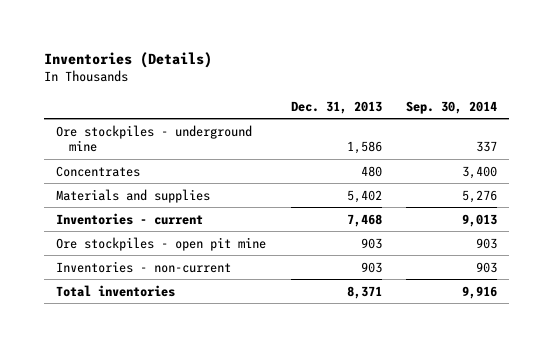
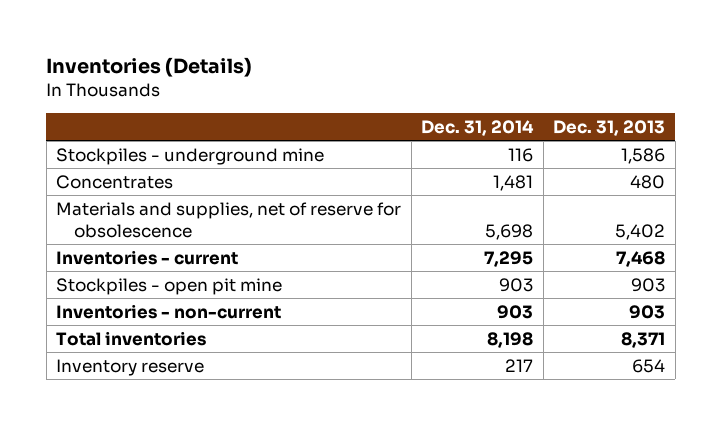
- | Dec. 31, 2013 | Sep. 30, 2014
+ | Dec. 31, 2014 | Dec. 31, 2013
- Ore stockpiles - underground mine | 1,586 | 337
+ Stockpiles - underground mine | 116 | 1,586
- Materials and supplies | 5,402 | 5,276
+ Materials and supplies, net of reserve for obsolescence | 5,698 | 5,402
- Ore stockpiles - open pit mine | 903 | 903
+ Stockpiles - open pit mine | 903 | 903
+ Inventory reserve | 217 | 654

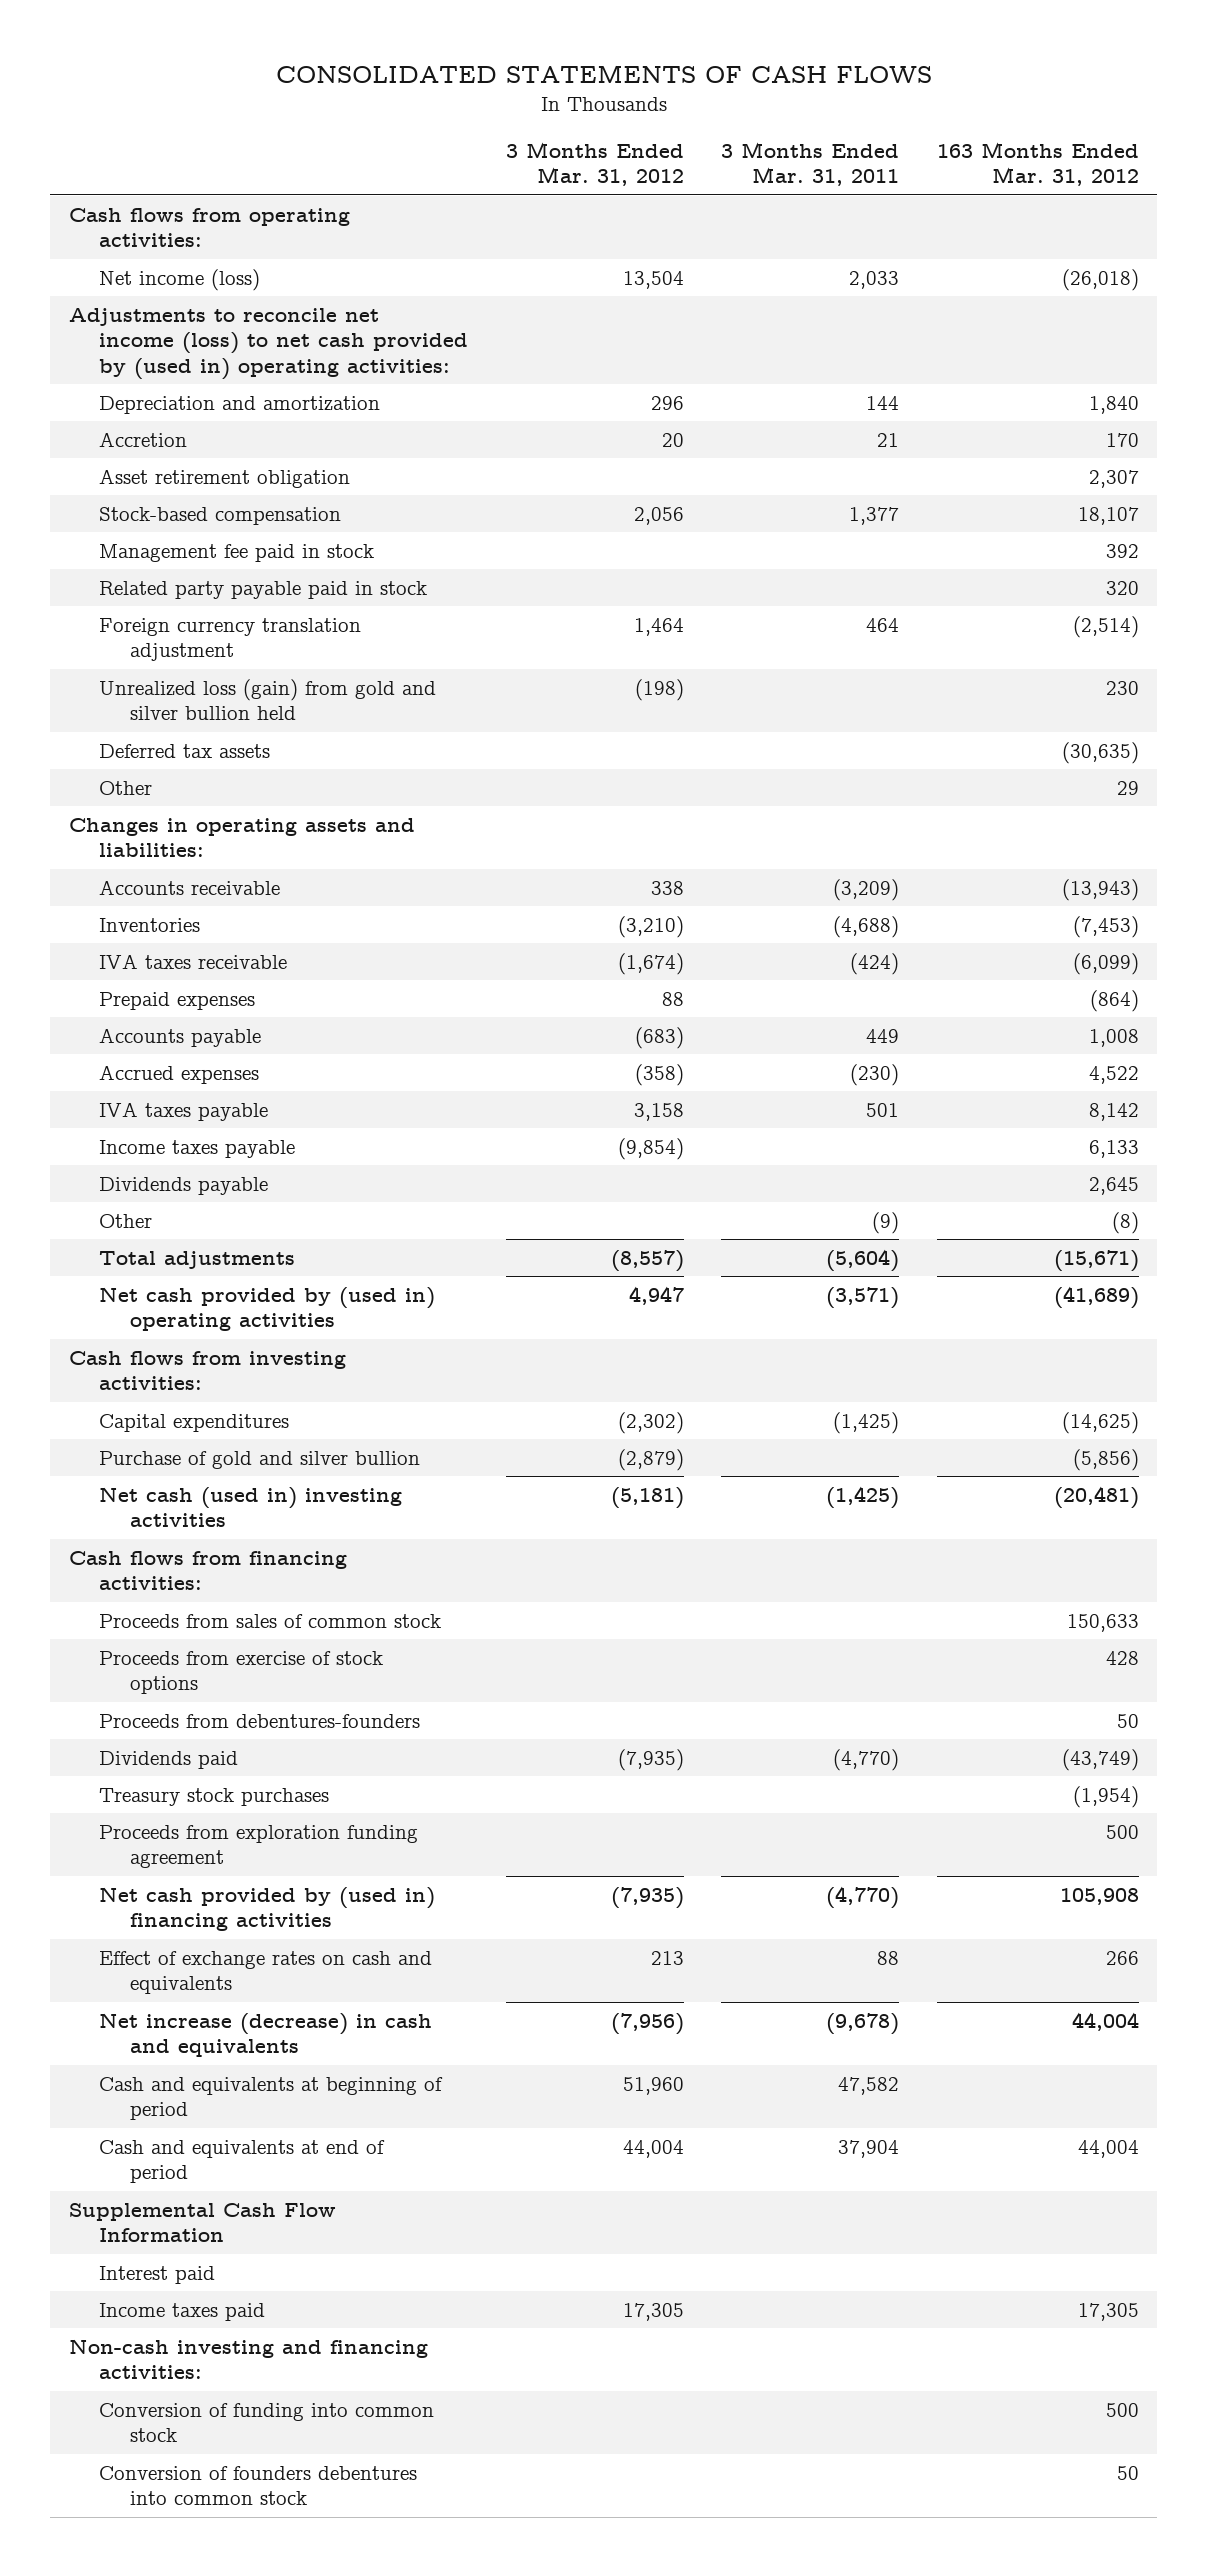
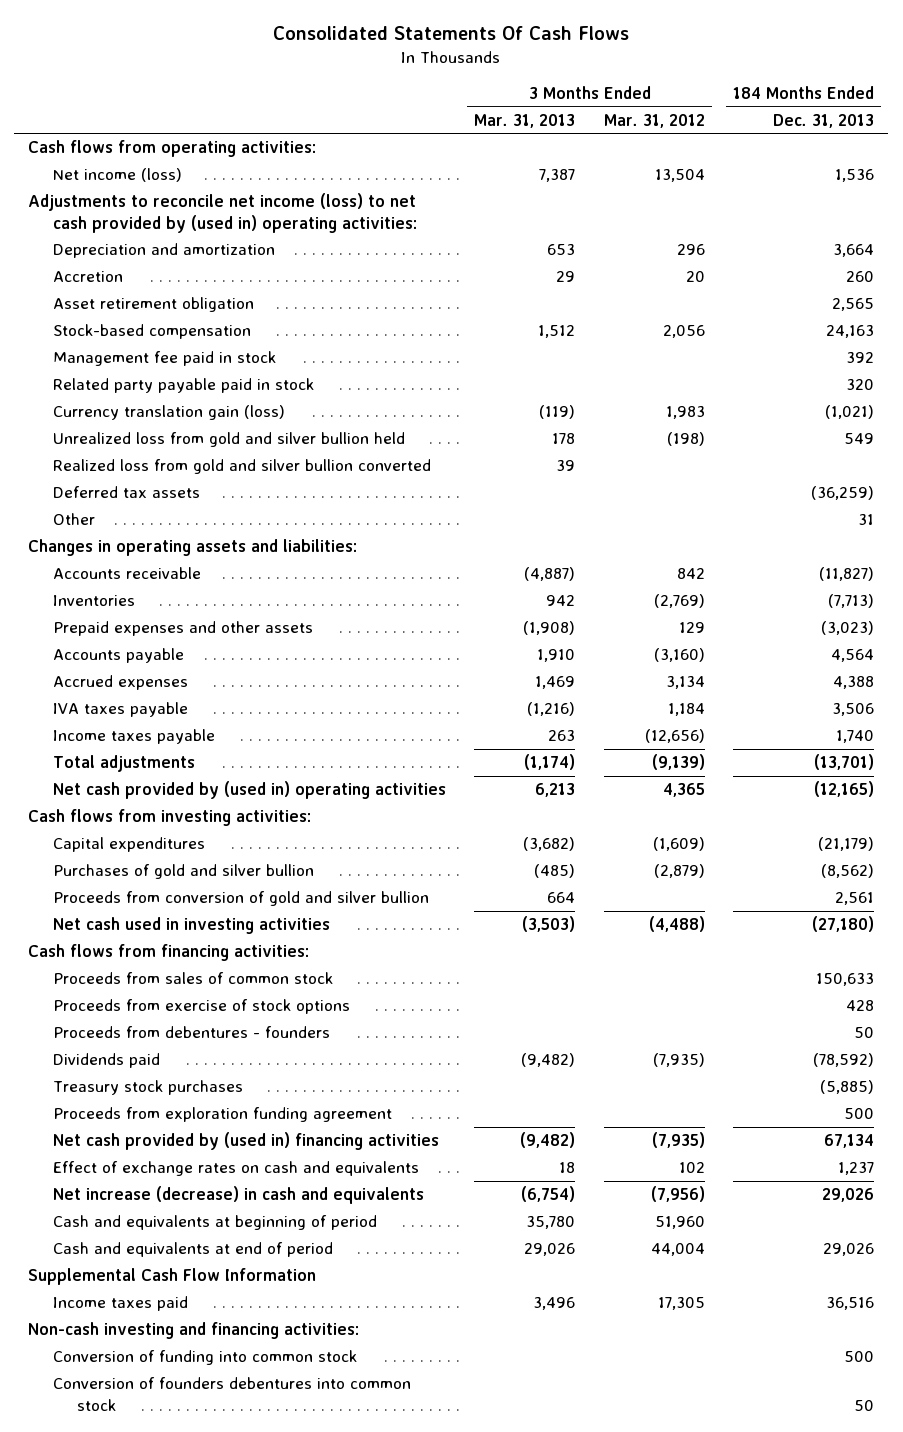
- CONSOLIDATED STATEMENTS OF CASH FLOWS
+ Consolidated Statements Of Cash Flows
- | 3 Months Ended Mar. 31, 2012 | 3 Months Ended Mar. 31, 2011 | 163 Months Ended Mar. 31, 2012
+ | 3 Months Ended Mar. 31, 2013 | 3 Months Ended Mar. 31, 2012 | 184 Months Ended Dec. 31, 2013
- Foreign currency translation adjustment | 1,464 | 464 | (2,514)
- Unrealized loss (gain) from gold and silver bullion held | (198) | | 230
+ Currency translation gain (loss) | (119) | 1,983 | (1,021)
+ Unrealized loss from gold and silver bullion held | 178 | (198) | 549
+ Realized loss from gold and silver bullion converted | 39 | |
- Accounts receivable | 338 | (3,209) | (13,943)
- Inventories | (3,210) | (4,688) | (7,453)
- IVA taxes receivable | (1,674) | (424) | (6,099)
- Prepaid expenses | 88 | | (864)
- Accounts payable | (683) | 449 | 1,008
- Accrued expenses | (358) | (230) | 4,522
- IVA taxes payable | 3,158 | 501 | 8,142
- Income taxes payable | (9,854) | | 6,133
- Dividends payable | | | 2,645
- Other | | (9) | (8)
- Total adjustments | (8,557) | (5,604) | (15,671)
- Net cash provided by (used in) operating activities | 4,947 | (3,571) | (41,689)
+ Accounts receivable | (4,887) | 842 | (11,827)
+ Inventories | 942 | (2,769) | (7,713)
+ Prepaid expenses and other assets | (1,908) | 129 | (3,023)
+ Accounts payable | 1,910 | (3,160) | 4,564
+ Accrued expenses | 1,469 | 3,134 | 4,388
+ IVA taxes payable | (1,216) | 1,184 | 3,506
+ Income taxes payable | 263 | (12,656) | 1,740
+ Total adjustments | (1,174) | (9,139) | (13,701)
+ Net cash provided by (used in) operating activities | 6,213 | 4,365 | (12,165)
- Capital expenditures | (2,302) | (1,425) | (14,625)
- Purchase of gold and silver bullion | (2,879) | | (5,856)
- Net cash (used in) investing activities | (5,181) | (1,425) | (20,481)
+ Capital expenditures | (3,682) | (1,609) | (21,179)
+ Purchases of gold and silver bullion | (485) | (2,879) | (8,562)
+ Proceeds from conversion of gold and silver bullion | 664 | | 2,561
+ Net cash used in investing activities | (3,503) | (4,488) | (27,180)
- Proceeds from debentures-founders | | | 50
+ Proceeds from debentures - founders | | | 50
- Effect of exchange rates on cash and equivalents | 213 | 88 | 266
+ Effect of exchange rates on cash and equivalents | 18 | 102 | 1,237
- Interest paid

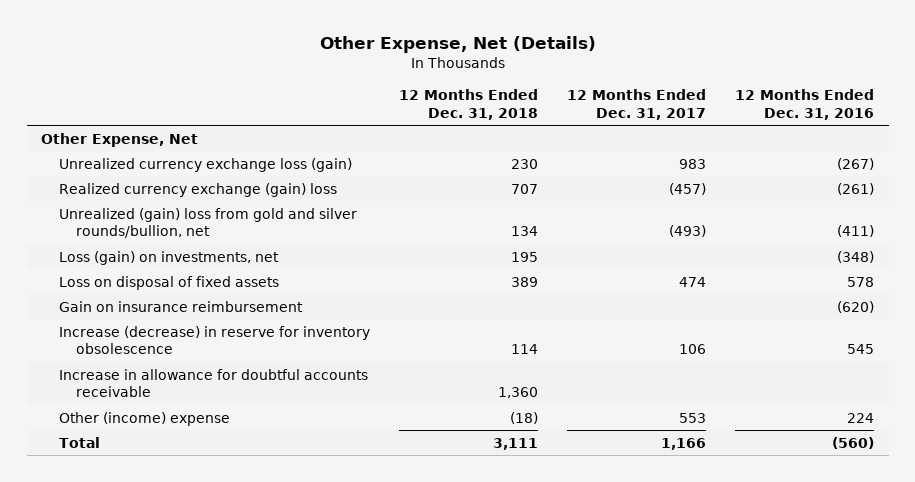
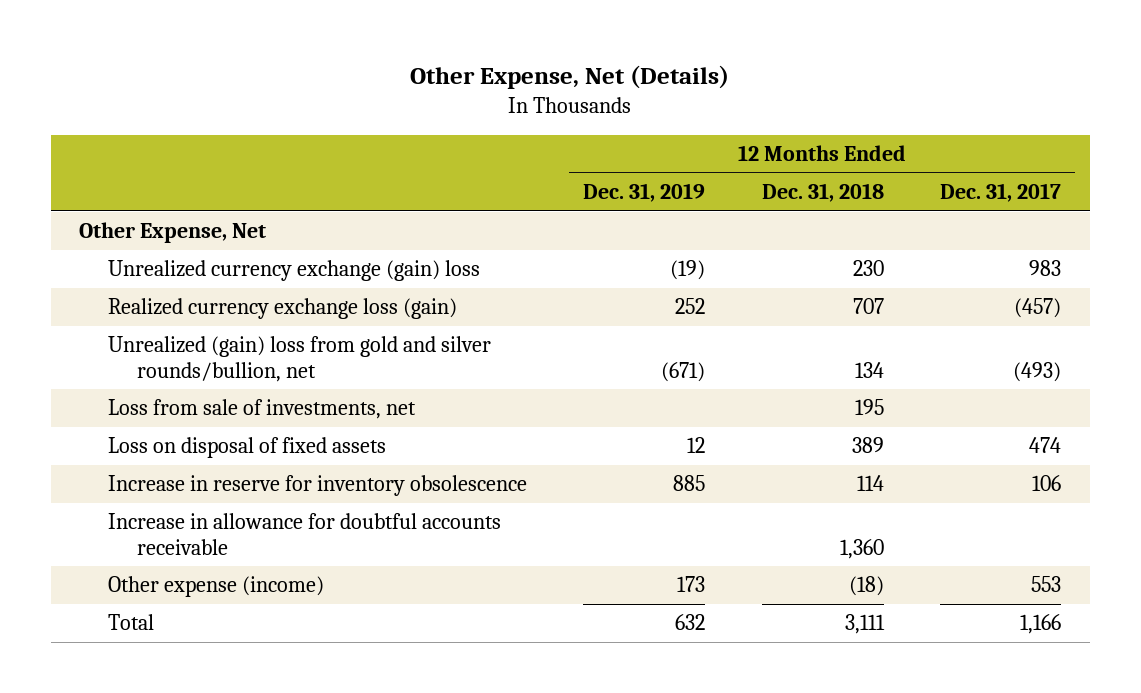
- | 12 Months Ended Dec. 31, 2018 | 12 Months Ended Dec. 31, 2017 | 12 Months Ended Dec. 31, 2016
+ | 12 Months Ended Dec. 31, 2019 | 12 Months Ended Dec. 31, 2018 | 12 Months Ended Dec. 31, 2017
- Unrealized currency exchange loss (gain) | 230 | 983 | (267)
- Realized currency exchange (gain) loss | 707 | (457) | (261)
+ Unrealized currency exchange (gain) loss | (19) | 230 | 983
+ Realized currency exchange loss (gain) | 252 | 707 | (457)
- Loss (gain) on investments, net | 195 | | (348)
+ Loss from sale of investments, net | | 195 |
- Gain on insurance reimbursement | | | (620)
- Increase (decrease) in reserve for inventory obsolescence | 114 | 106 | 545
+ Increase in reserve for inventory obsolescence | 885 | 114 | 106
- Other (income) expense | (18) | 553 | 224
+ Other expense (income) | 173 | (18) | 553

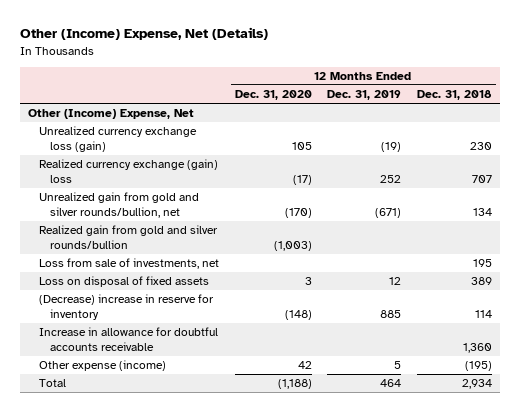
- Other Expense, Net (Details)
+ Other (Income) Expense, Net (Details)
- | 12 Months Ended Dec. 31, 2019 | 12 Months Ended Dec. 31, 2018 | 12 Months Ended Dec. 31, 2017
+ | 12 Months Ended Dec. 31, 2020 | 12 Months Ended Dec. 31, 2019 | 12 Months Ended Dec. 31, 2018
- Other Expense, Net
- Unrealized currency exchange (gain) loss | (19) | 230 | 983
- Realized currency exchange loss (gain) | 252 | 707 | (457)
- Unrealized (gain) loss from gold and silver rounds/bullion, net | (671) | 134 | (493)
+ Other (Income) Expense, Net
+ Unrealized currency exchange loss (gain) | 105 | (19) | 230
+ Realized currency exchange (gain) loss | (17) | 252 | 707
+ Unrealized gain from gold and silver rounds/bullion, net | (170) | (671) | 134
+ Realized gain from gold and silver rounds/bullion | (1,003) | |
- Increase in reserve for inventory obsolescence | 885 | 114 | 106
+ (Decrease) increase in reserve for inventory | (148) | 885 | 114
- Other expense (income) | 173 | (18) | 553
- Total | 632 | 3,111 | 1,166
+ Other expense (income) | 42 | 5 | (195)
+ Total | (1,188) | 464 | 2,934

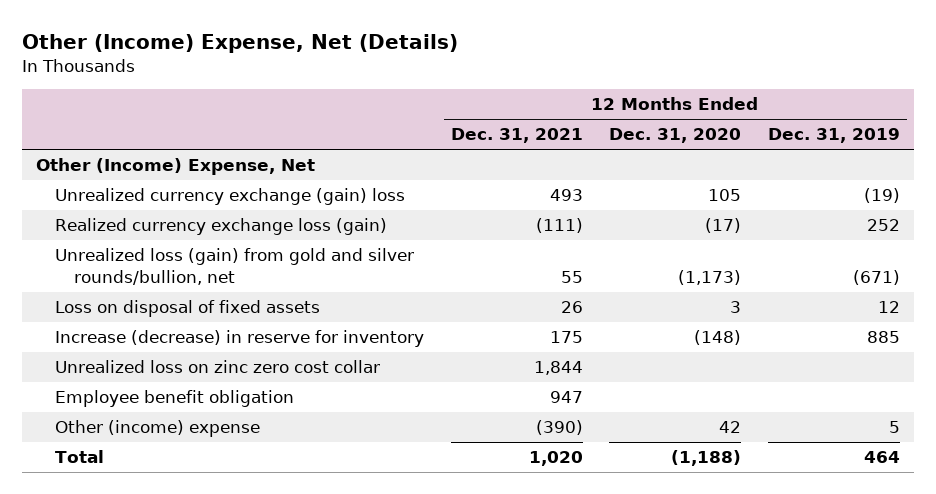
- | 12 Months Ended Dec. 31, 2020 | 12 Months Ended Dec. 31, 2019 | 12 Months Ended Dec. 31, 2018
+ | 12 Months Ended Dec. 31, 2021 | 12 Months Ended Dec. 31, 2020 | 12 Months Ended Dec. 31, 2019
- Unrealized currency exchange loss (gain) | 105 | (19) | 230
- Realized currency exchange (gain) loss | (17) | 252 | 707
- Unrealized gain from gold and silver rounds/bullion, net | (170) | (671) | 134
- Realized gain from gold and silver rounds/bullion | (1,003) | |
- Loss from sale of investments, net | | | 195
+ Unrealized currency exchange (gain) loss | 493 | 105 | (19)
+ Realized currency exchange loss (gain) | (111) | (17) | 252
+ Unrealized loss (gain) from gold and silver rounds/bullion, net | 55 | (1,173) | (671)
- (Decrease) increase in reserve for inventory | (148) | 885 | 114
- Increase in allowance for doubtful accounts receivable | | | 1,360
- Other expense (income) | 42 | 5 | (195)
+ Increase (decrease) in reserve for inventory | 175 | (148) | 885
+ Unrealized loss on zinc zero cost collar | 1,844 | |
+ Employee benefit obligation | 947 | |
+ Other (income) expense | (390) | 42 | 5

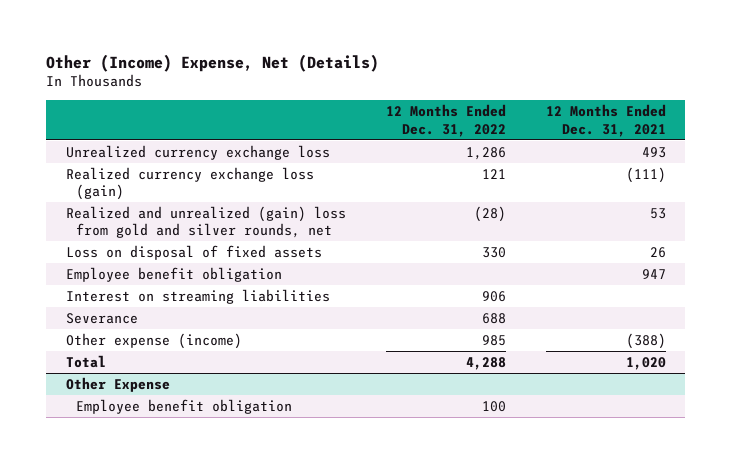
- | 12 Months Ended Dec. 31, 2021 | 12 Months Ended Dec. 31, 2020 | 12 Months Ended Dec. 31, 2019
+ | 12 Months Ended Dec. 31, 2022 | 12 Months Ended Dec. 31, 2021
- Other (Income) Expense, Net
- Unrealized currency exchange (gain) loss | 493 | 105 | (19)
+ Unrealized currency exchange loss | 1,286 | 493
- Unrealized loss (gain) from gold and silver rounds/bullion, net | 55 | (1,173) | (671)
+ Realized and unrealized (gain) loss from gold and silver rounds, net | (28) | 53
- Increase (decrease) in reserve for inventory | 175 | (148) | 885
- Unrealized loss on zinc zero cost collar | 1,844 | |
- Other (income) expense | (390) | 42 | 5
+ Interest on streaming liabilities | 906 |
+ Severance | 688 |
+ Other expense (income) | 985 | (388)
+ Other Expense
+ Employee benefit obligation | 100 |

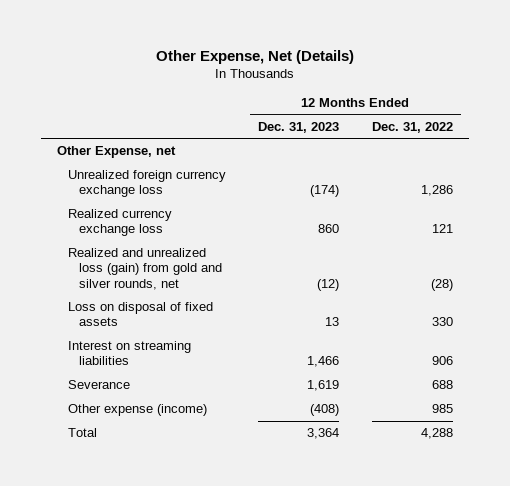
- Other (Income) Expense, Net (Details)
+ Other Expense, Net (Details)
- | 12 Months Ended Dec. 31, 2022 | 12 Months Ended Dec. 31, 2021
+ | 12 Months Ended Dec. 31, 2023 | 12 Months Ended Dec. 31, 2022
- Unrealized currency exchange loss | 1,286 | 493
- Realized currency exchange loss (gain) | 121 | (111)
- Realized and unrealized (gain) loss from gold and silver rounds, net | (28) | 53
+ Other Expense, net
+ Unrealized foreign currency exchange loss | (174) | 1,286
+ Realized currency exchange loss | 860 | 121
+ Realized and unrealized loss (gain) from gold and silver rounds, net | (12) | (28)
- Employee benefit obligation | | 947
- Other Expense
- Employee benefit obligation | 100 |

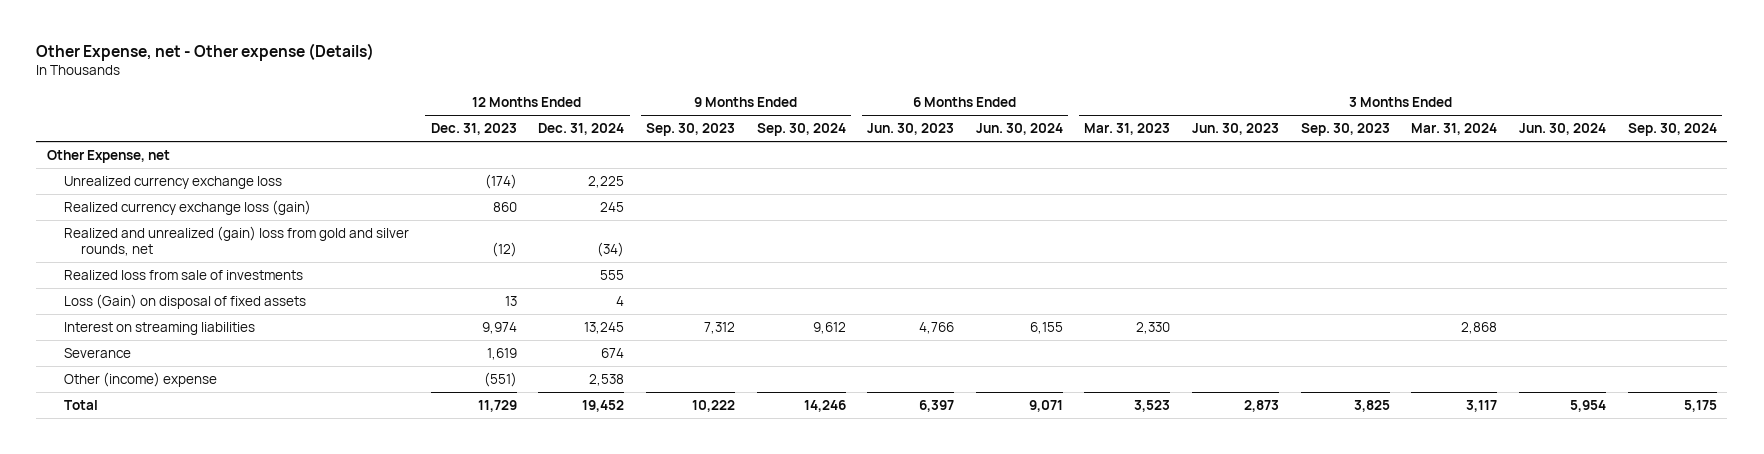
- Other Expense, Net (Details)
+ Other Expense, net - Other expense (Details)
- | 12 Months Ended Dec. 31, 2023 | 12 Months Ended Dec. 31, 2022
+ | 12 Months Ended Dec. 31, 2023 | 12 Months Ended Dec. 31, 2024 | 9 Months Ended Sep. 30, 2023 | 9 Months Ended Sep. 30, 2024 | 6 Months Ended Jun. 30, 2023 | 6 Months Ended Jun. 30, 2024 | 3 Months Ended Mar. 31, 2023 | 3 Months Ended Jun. 30, 2023 | 3 Months Ended Sep. 30, 2023 | 3 Months Ended Mar. 31, 2024 | 3 Months Ended Jun. 30, 2024 | 3 Months Ended Sep. 30, 2024
- Unrealized foreign currency exchange loss | (174) | 1,286
- Realized currency exchange loss | 860 | 121
- Realized and unrealized loss (gain) from gold and silver rounds, net | (12) | (28)
- Loss on disposal of fixed assets | 13 | 330
- Interest on streaming liabilities | 1,466 | 906
+ Unrealized currency exchange loss | (174) | 2,225 | | | | | | | | | |
+ Realized currency exchange loss (gain) | 860 | 245 | | | | | | | | | |
+ Realized and unrealized (gain) loss from gold and silver rounds, net | (12) | (34) | | | | | | | | | |
+ Realized loss from sale of investments | | 555 | | | | | | | | | |
+ Loss (Gain) on disposal of fixed assets | 13 | 4 | | | | | | | | | |
+ Interest on streaming liabilities | 9,974 | 13,245 | 7,312 | 9,612 | 4,766 | 6,155 | 2,330 | | | 2,868 | |
- Other expense (income) | (408) | 985
- Total | 3,364 | 4,288
+ Other (income) expense | (551) | 2,538 | | | | | | | | | |
+ Total | 11,729 | 19,452 | 10,222 | 14,246 | 6,397 | 9,071 | 3,523 | 2,873 | 3,825 | 3,117 | 5,954 | 5,175

